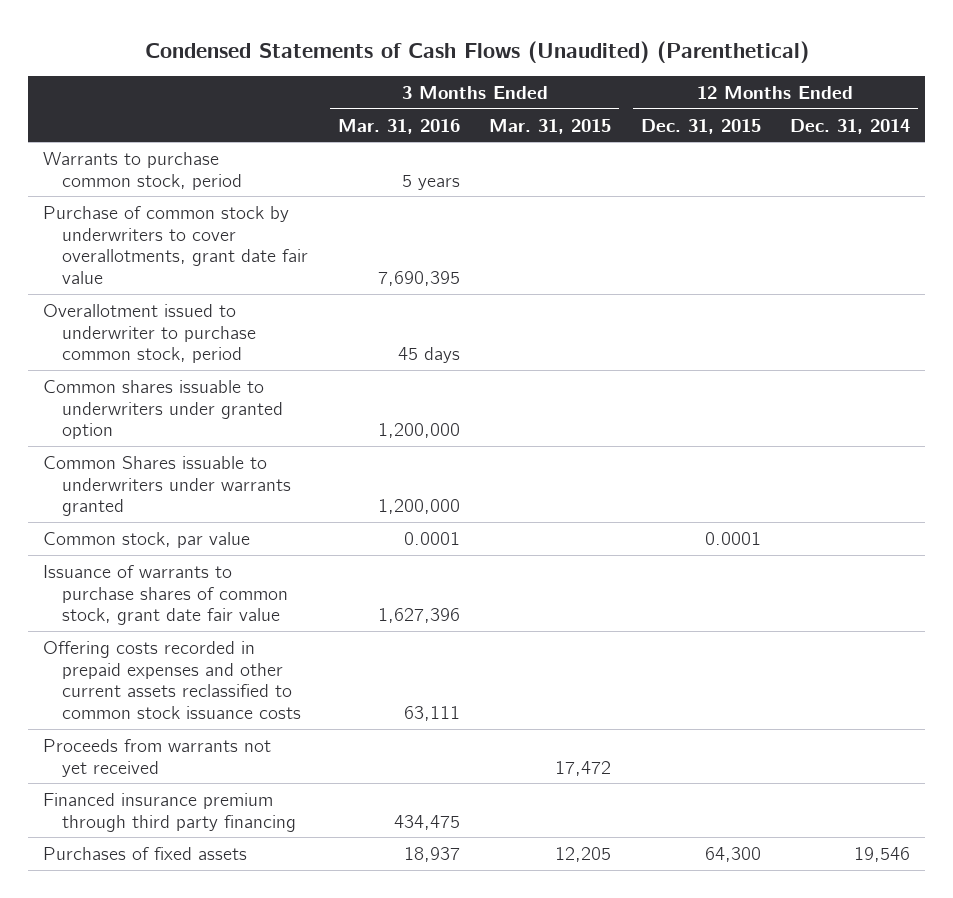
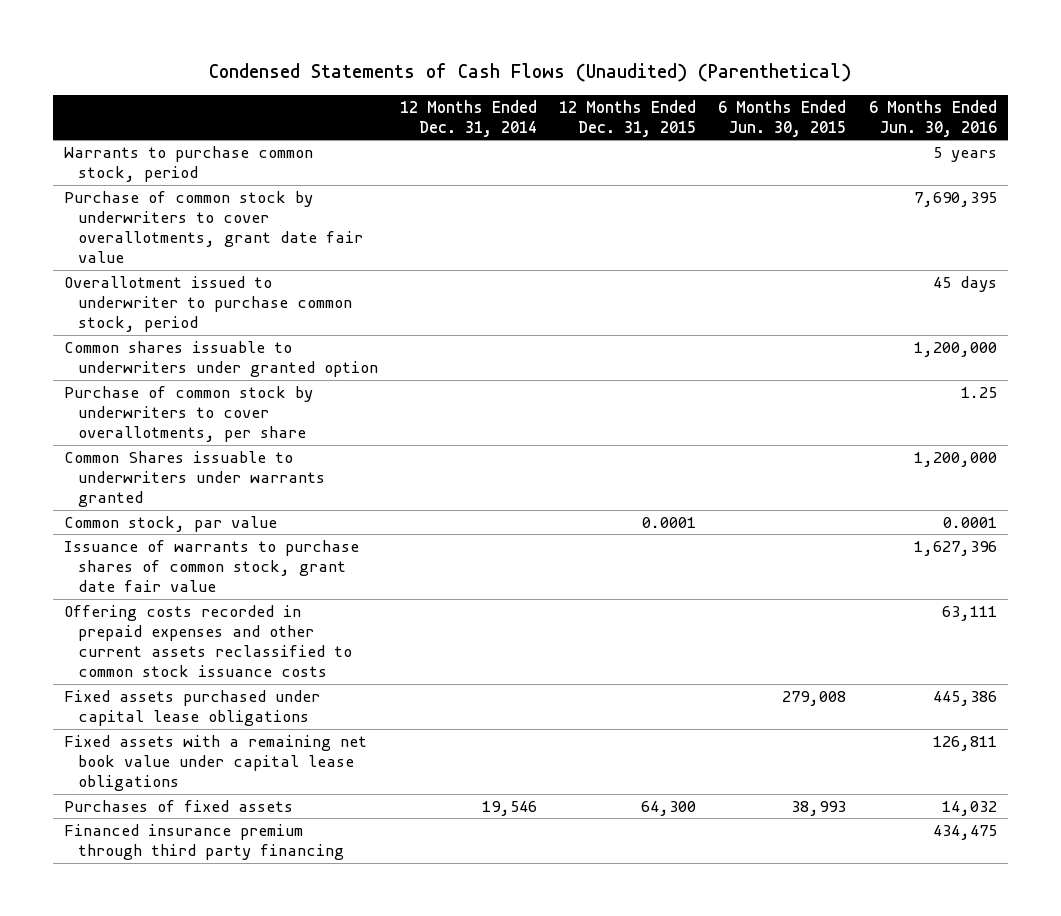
- | 3 Months Ended Mar. 31, 2016 | 3 Months Ended Mar. 31, 2015 | 12 Months Ended Dec. 31, 2015 | 12 Months Ended Dec. 31, 2014
+ | 12 Months Ended Dec. 31, 2014 | 12 Months Ended Dec. 31, 2015 | 6 Months Ended Jun. 30, 2015 | 6 Months Ended Jun. 30, 2016
+ Purchase of common stock by underwriters to cover overallotments, per share | | | | 1.25
- Proceeds from warrants not yet received | | 17,472 | |
+ Fixed assets purchased under capital lease obligations | | | 279,008 | 445,386
+ Fixed assets with a remaining net book value under capital lease obligations | | | | 126,811
moved down: Financed insurance premium through third party financing | | | | 434,475

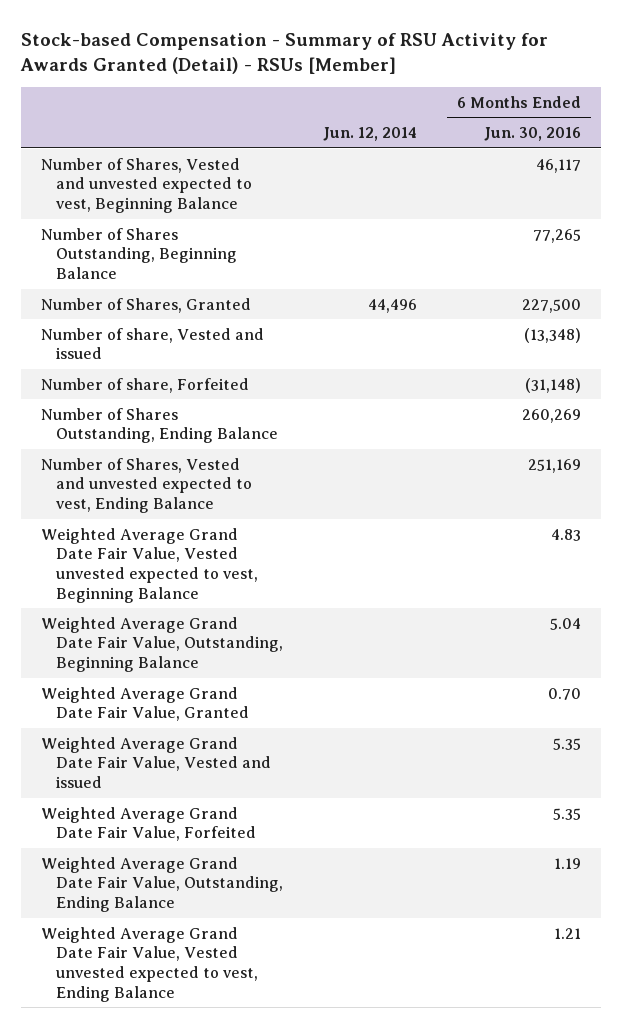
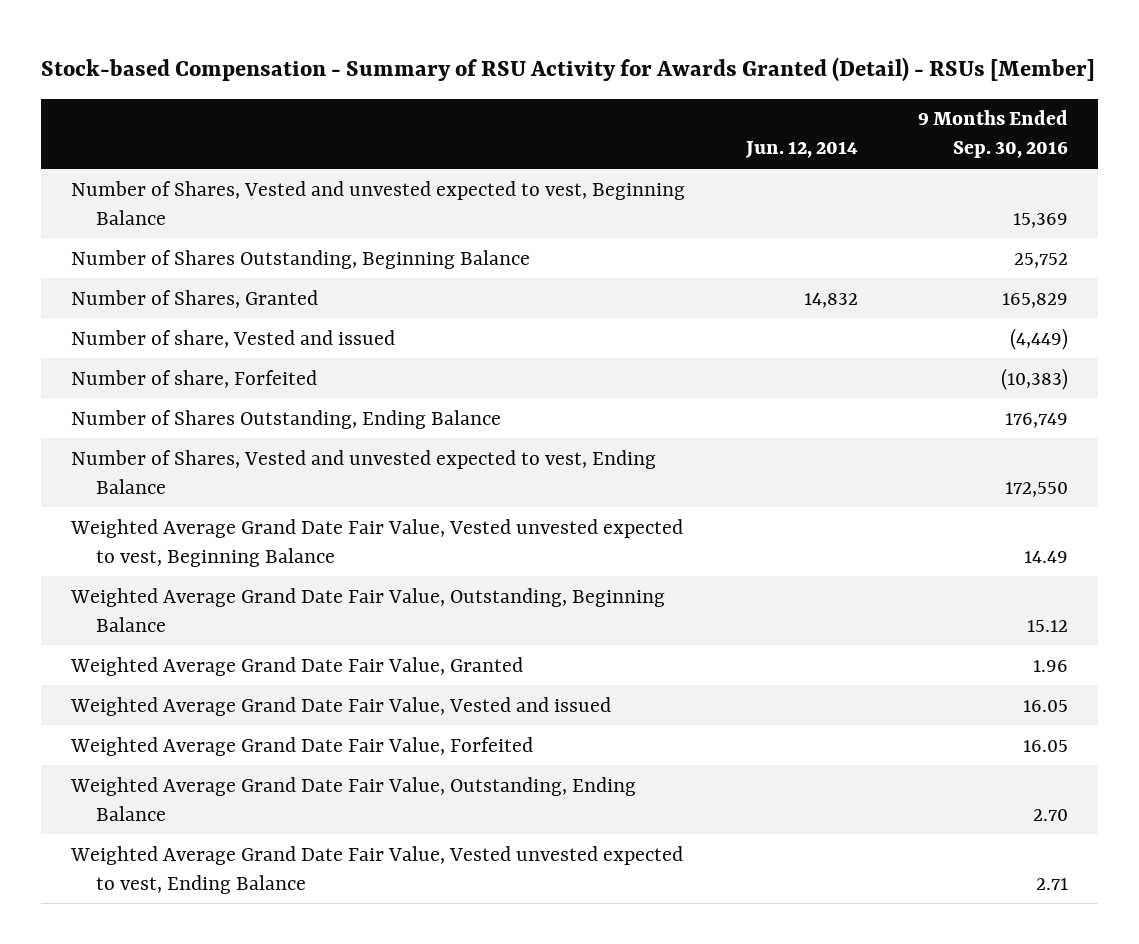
- | Jun. 12, 2014 | 6 Months Ended Jun. 30, 2016
+ | Jun. 12, 2014 | 9 Months Ended Sep. 30, 2016
- Number of Shares, Granted | 44,496 | 227,500
+ Number of Shares, Granted | 14,832 | 165,829

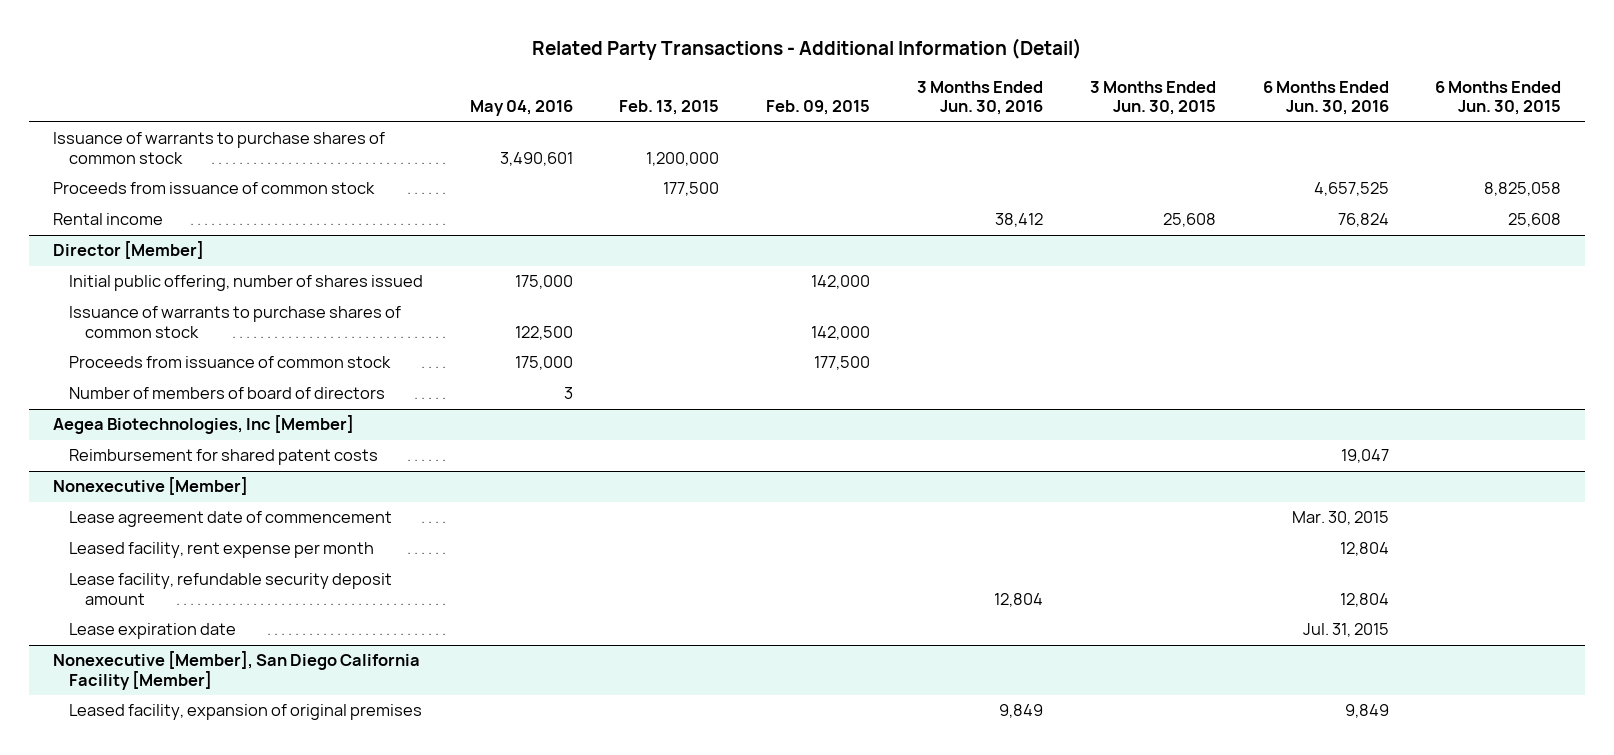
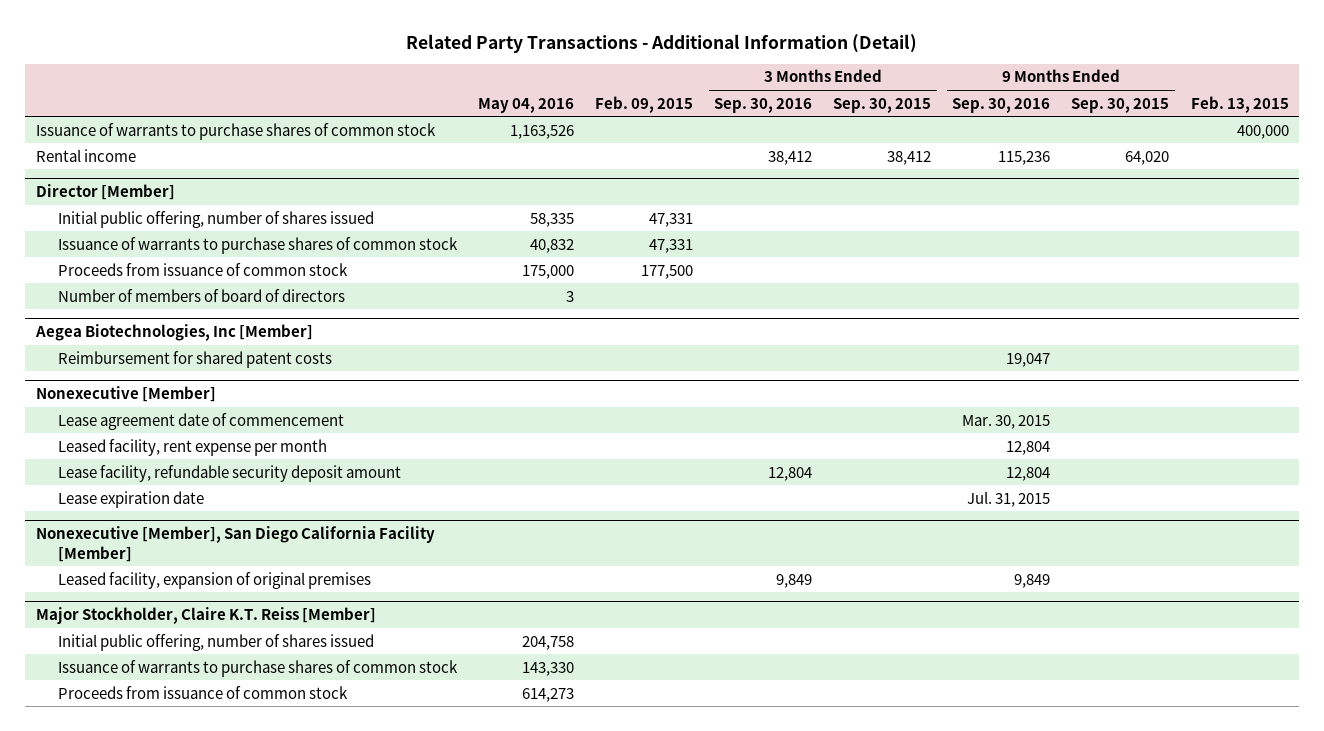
- | May 04, 2016 | Feb. 13, 2015 | Feb. 09, 2015 | 3 Months Ended Jun. 30, 2016 | 3 Months Ended Jun. 30, 2015 | 6 Months Ended Jun. 30, 2016 | 6 Months Ended Jun. 30, 2015
+ | May 04, 2016 | Feb. 09, 2015 | 3 Months Ended Sep. 30, 2016 | 3 Months Ended Sep. 30, 2015 | 9 Months Ended Sep. 30, 2016 | 9 Months Ended Sep. 30, 2015 | Feb. 13, 2015
- Issuance of warrants to purchase shares of common stock | 3,490,601 | 1,200,000 | | | | |
- Proceeds from issuance of common stock | | 177,500 | | | | 4,657,525 | 8,825,058
+ Issuance of warrants to purchase shares of common stock | 1,163,526 | | | | | | 400,000
@ Director [Member]
- Initial public offering, number of shares issued | 175,000 | | 142,000 | | | |
- Issuance of warrants to purchase shares of common stock | 122,500 | | 142,000 | | | |
+ Initial public offering, number of shares issued | 58,335 | 47,331 | | | | |
+ Issuance of warrants to purchase shares of common stock | 40,832 | 47,331 | | | | |
+ Major Stockholder, Claire K.T. Reiss [Member]
+ Initial public offering, number of shares issued | 204,758 | | | | | |
+ Issuance of warrants to purchase shares of common stock | 143,330 | | | | | |
+ Proceeds from issuance of common stock | 614,273 | | | | | |

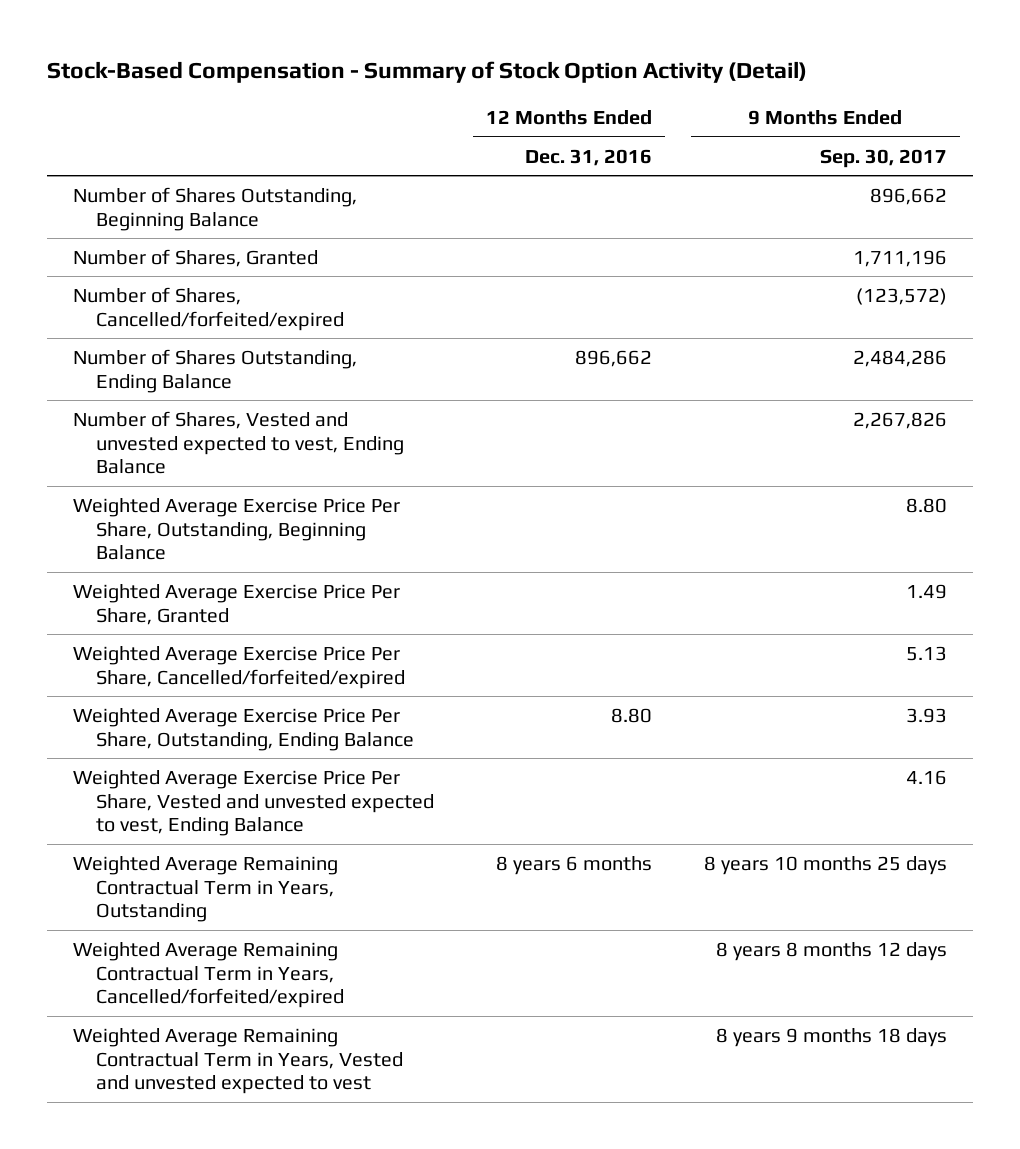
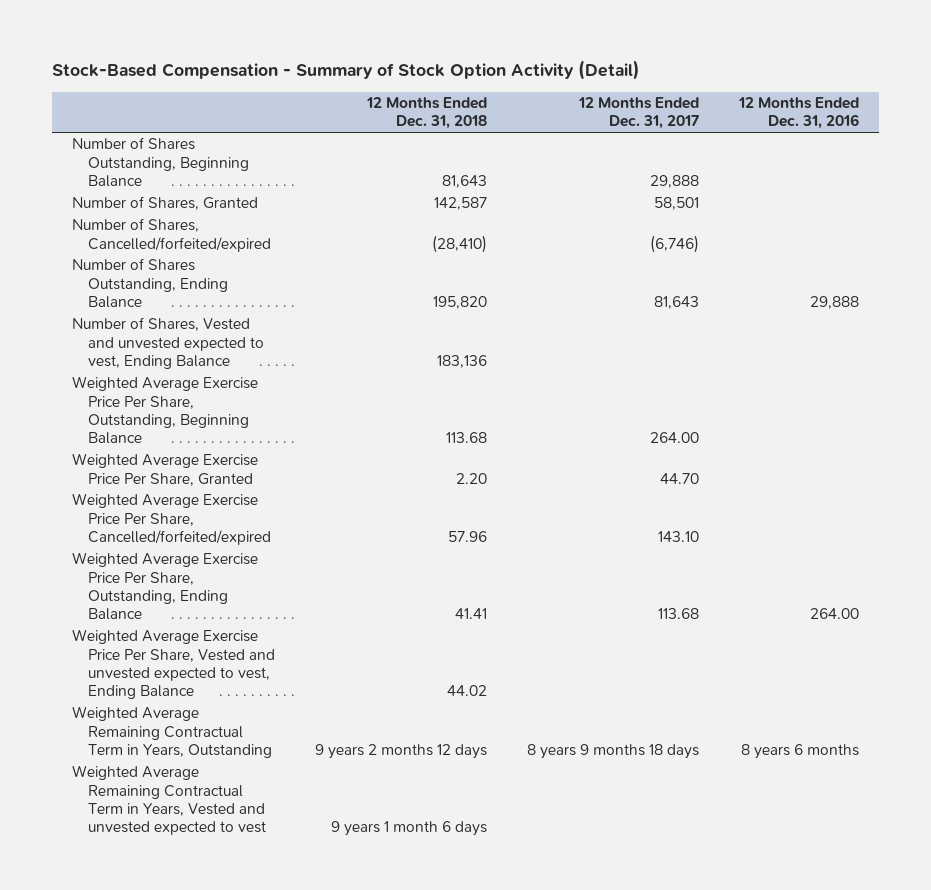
- | 12 Months Ended Dec. 31, 2016 | 9 Months Ended Sep. 30, 2017
+ | 12 Months Ended Dec. 31, 2018 | 12 Months Ended Dec. 31, 2017 | 12 Months Ended Dec. 31, 2016
- Number of Shares Outstanding, Ending Balance | 896,662 | 2,484,286
+ Number of Shares Outstanding, Ending Balance | 195,820 | 81,643 | 29,888
- Weighted Average Exercise Price Per Share, Outstanding, Ending Balance | 8.80 | 3.93
+ Weighted Average Exercise Price Per Share, Outstanding, Ending Balance | 41.41 | 113.68 | 264.00
- Weighted Average Remaining Contractual Term in Years, Cancelled/forfeited/expired | | 8 years 8 months 12 days

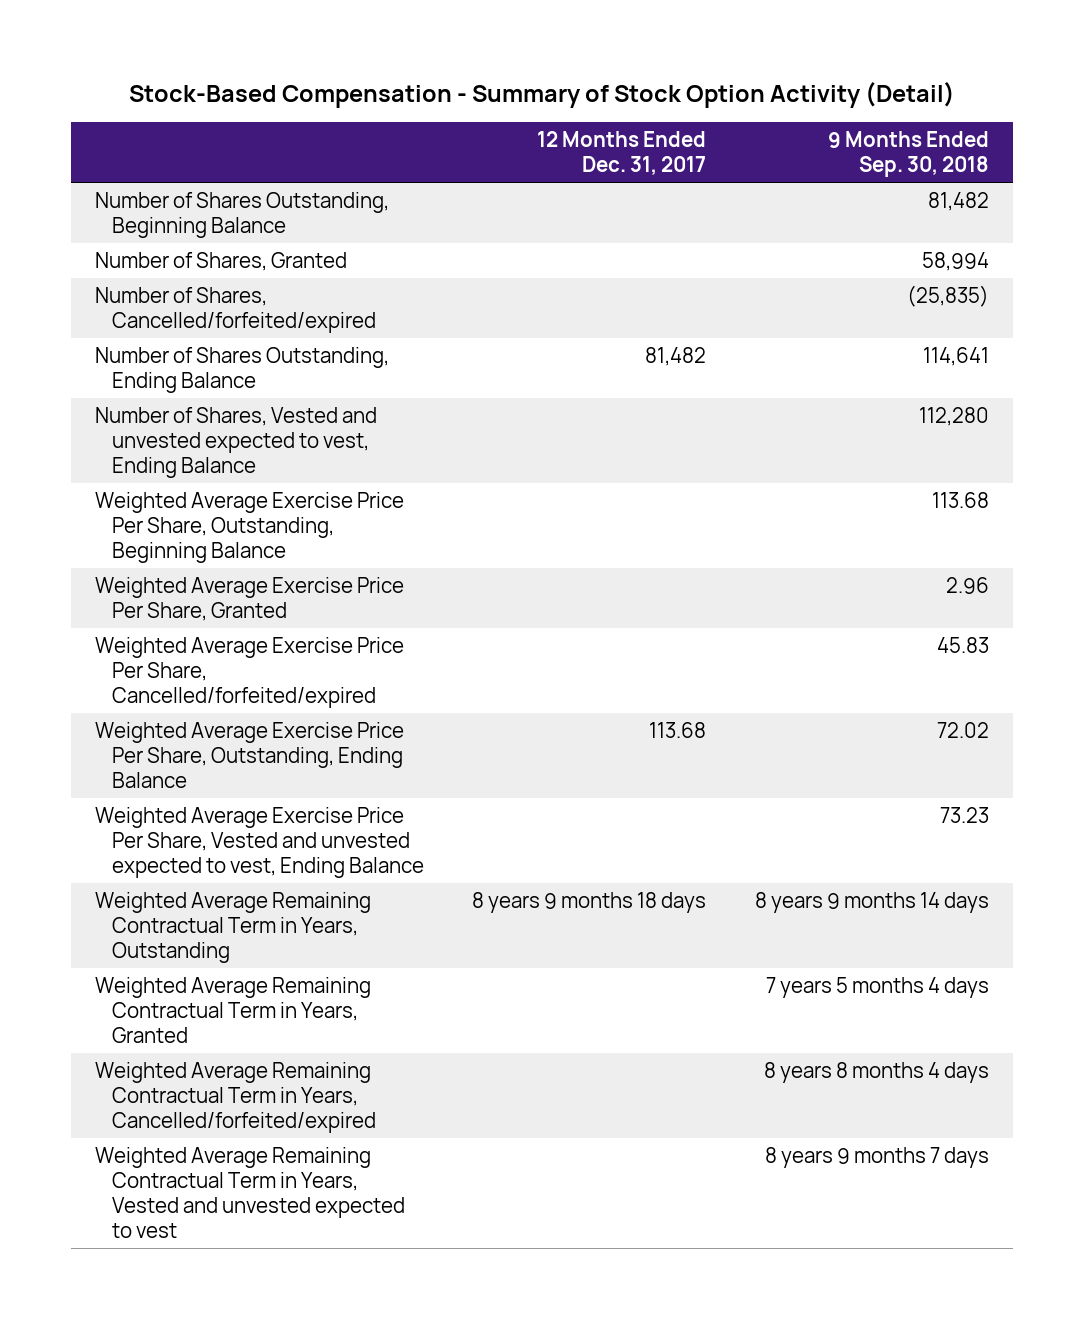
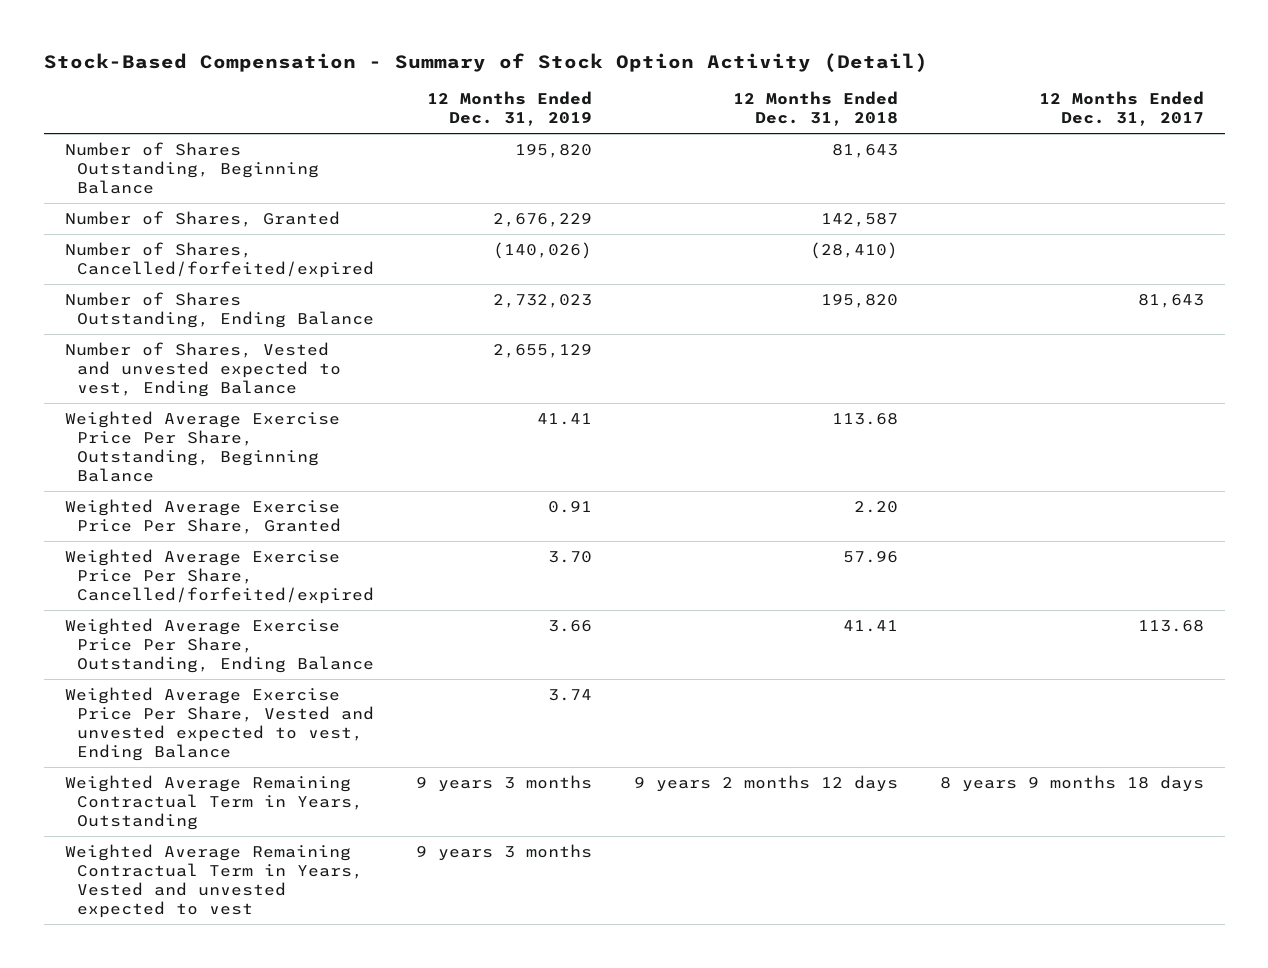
- | 12 Months Ended Dec. 31, 2017 | 9 Months Ended Sep. 30, 2018
+ | 12 Months Ended Dec. 31, 2019 | 12 Months Ended Dec. 31, 2018 | 12 Months Ended Dec. 31, 2017
- Number of Shares Outstanding, Ending Balance | 81,482 | 114,641
+ Number of Shares Outstanding, Ending Balance | 2,732,023 | 195,820 | 81,643
- Weighted Average Remaining Contractual Term in Years, Granted | | 7 years 5 months 4 days
- Weighted Average Remaining Contractual Term in Years, Cancelled/forfeited/expired | | 8 years 8 months 4 days

